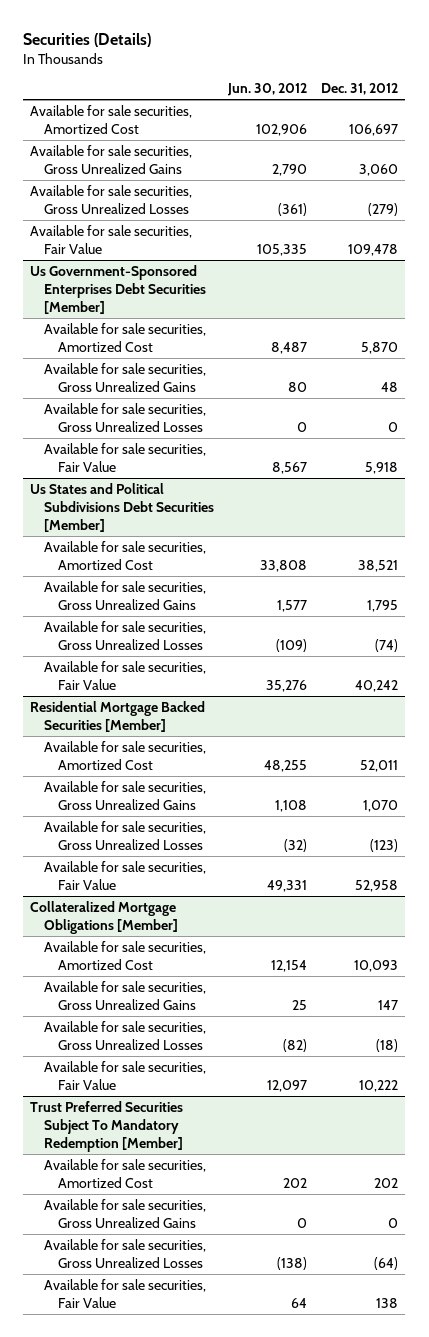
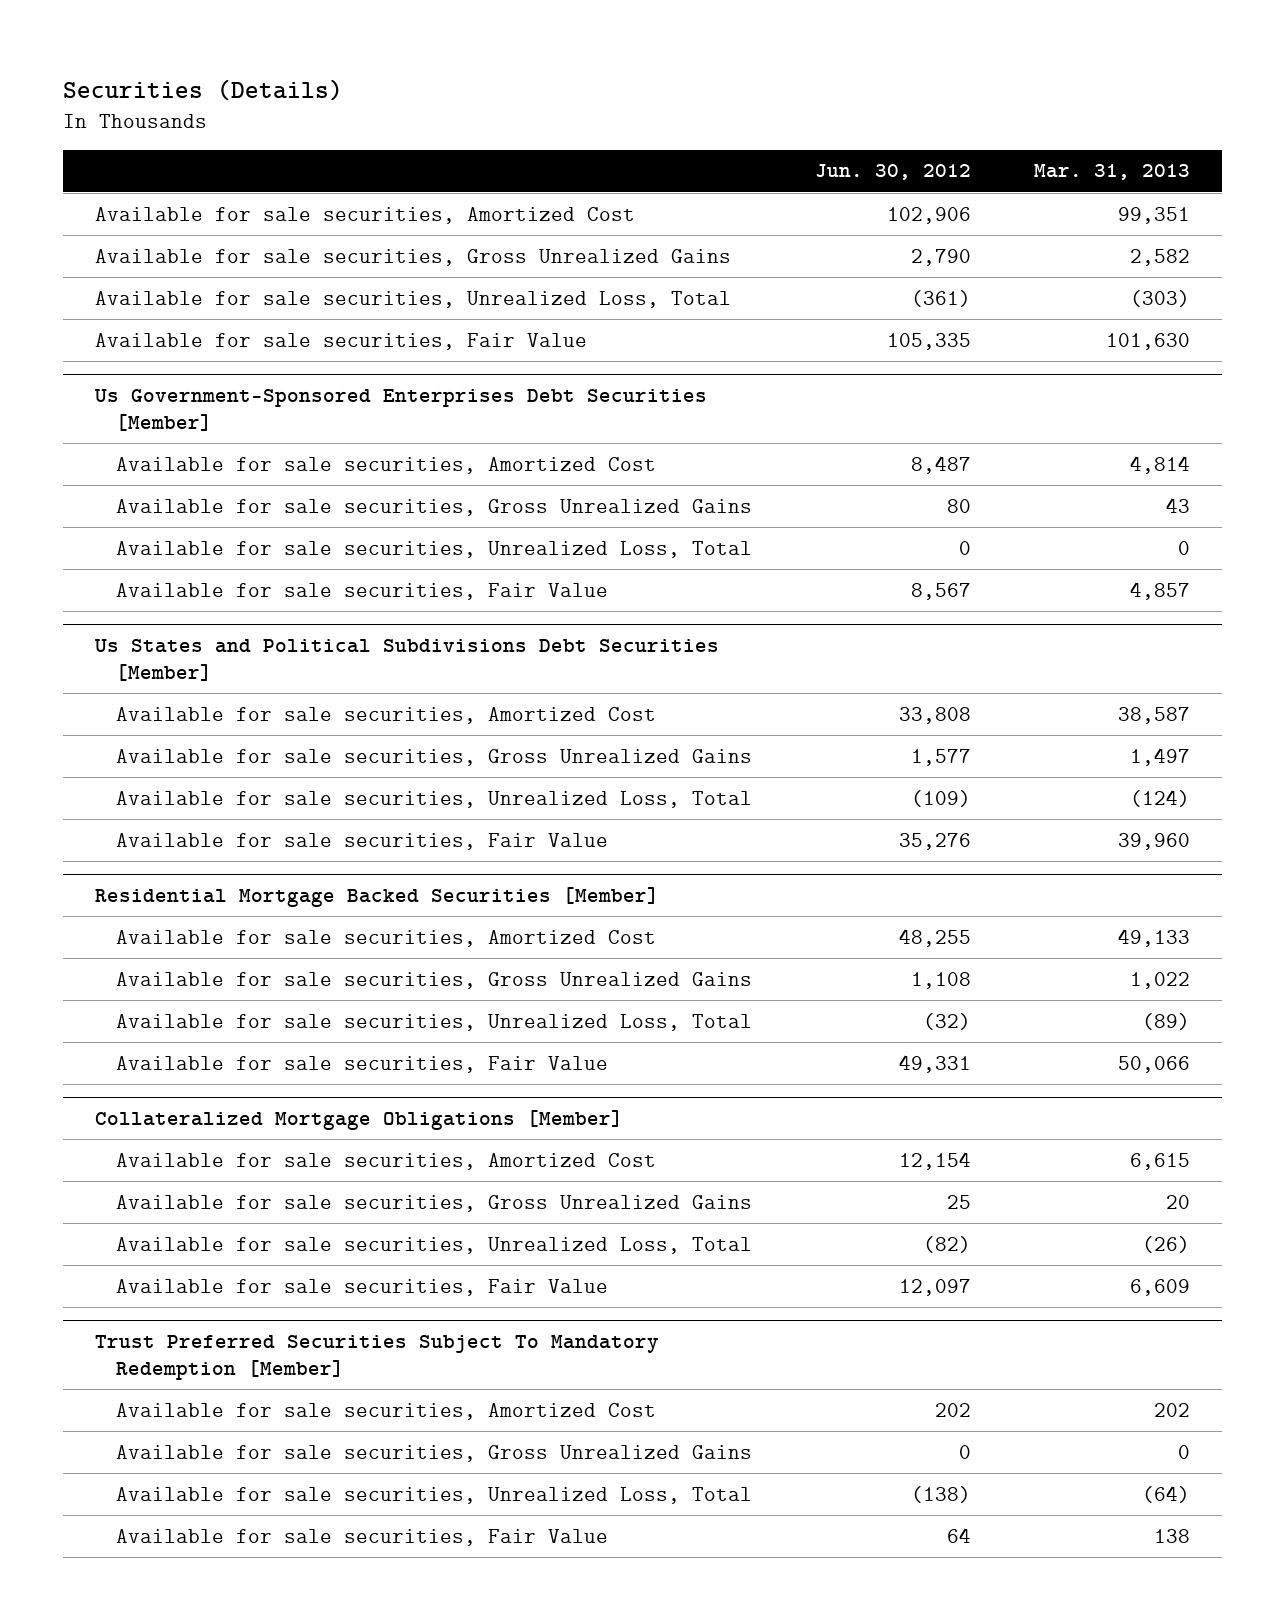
- | Jun. 30, 2012 | Dec. 31, 2012
+ | Jun. 30, 2012 | Mar. 31, 2013
- Available for sale securities, Gross Unrealized Losses | (361) | (279)
+ Available for sale securities, Unrealized Loss, Total | (361) | (303)
@ Us Government-Sponsored Enterprises Debt Securities [Member]
- Available for sale securities, Gross Unrealized Losses | 0 | 0
+ Available for sale securities, Unrealized Loss, Total | 0 | 0
@ Us States and Political Subdivisions Debt Securities [Member]
- Available for sale securities, Gross Unrealized Losses | (109) | (74)
+ Available for sale securities, Unrealized Loss, Total | (109) | (124)
@ Residential Mortgage Backed Securities [Member]
- Available for sale securities, Gross Unrealized Losses | (32) | (123)
+ Available for sale securities, Unrealized Loss, Total | (32) | (89)
@ Collateralized Mortgage Obligations [Member]
- Available for sale securities, Gross Unrealized Losses | (82) | (18)
+ Available for sale securities, Unrealized Loss, Total | (82) | (26)
@ Trust Preferred Securities Subject To Mandatory Redemption [Member]
- Available for sale securities, Gross Unrealized Losses | (138) | (64)
+ Available for sale securities, Unrealized Loss, Total | (138) | (64)

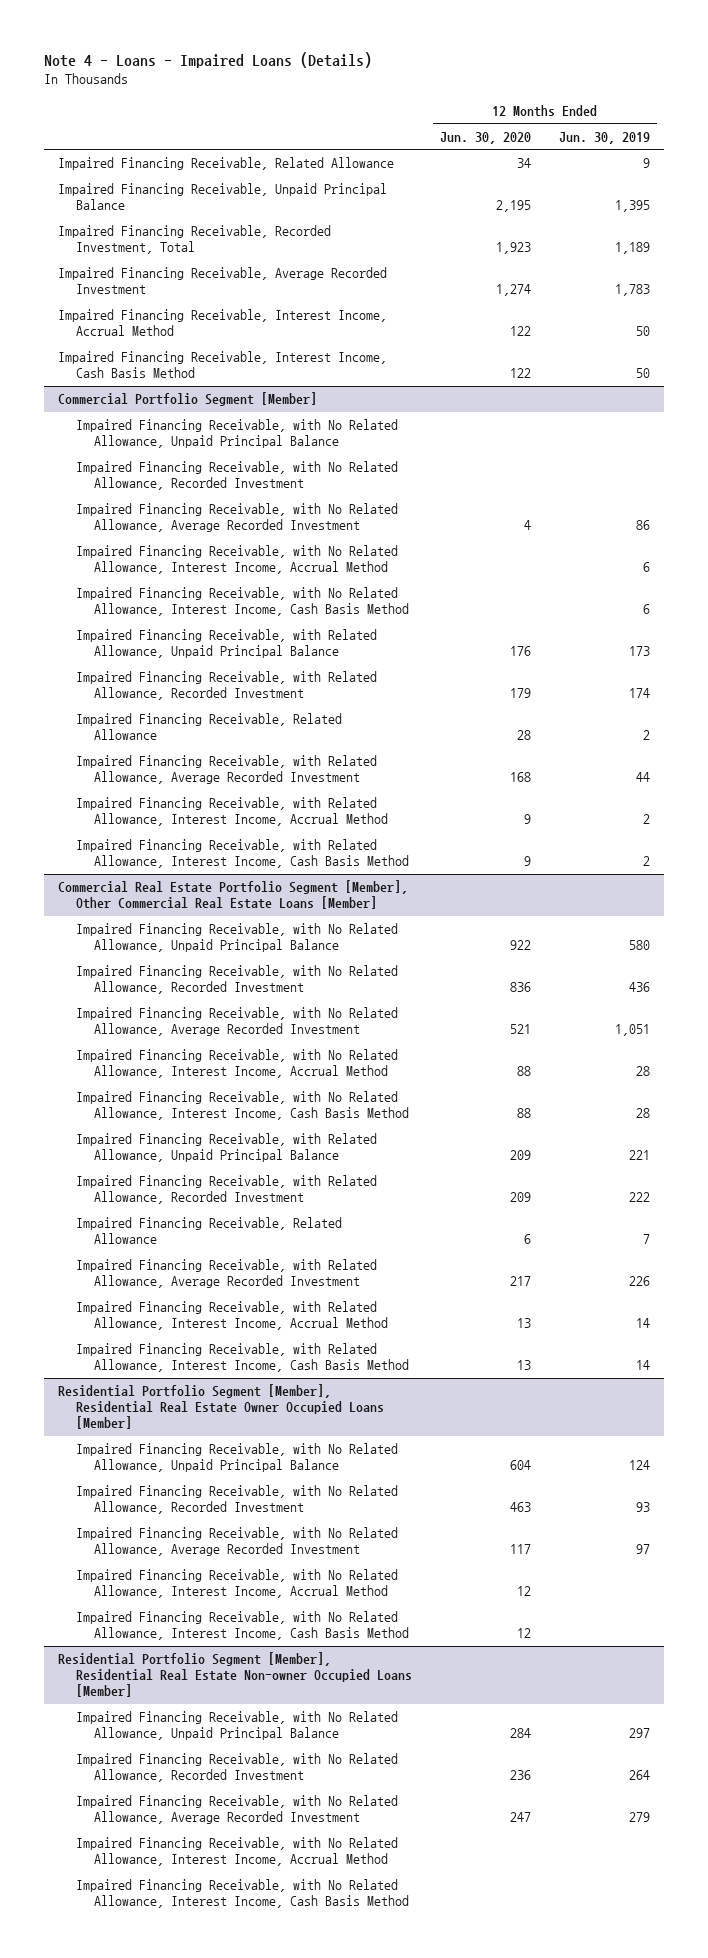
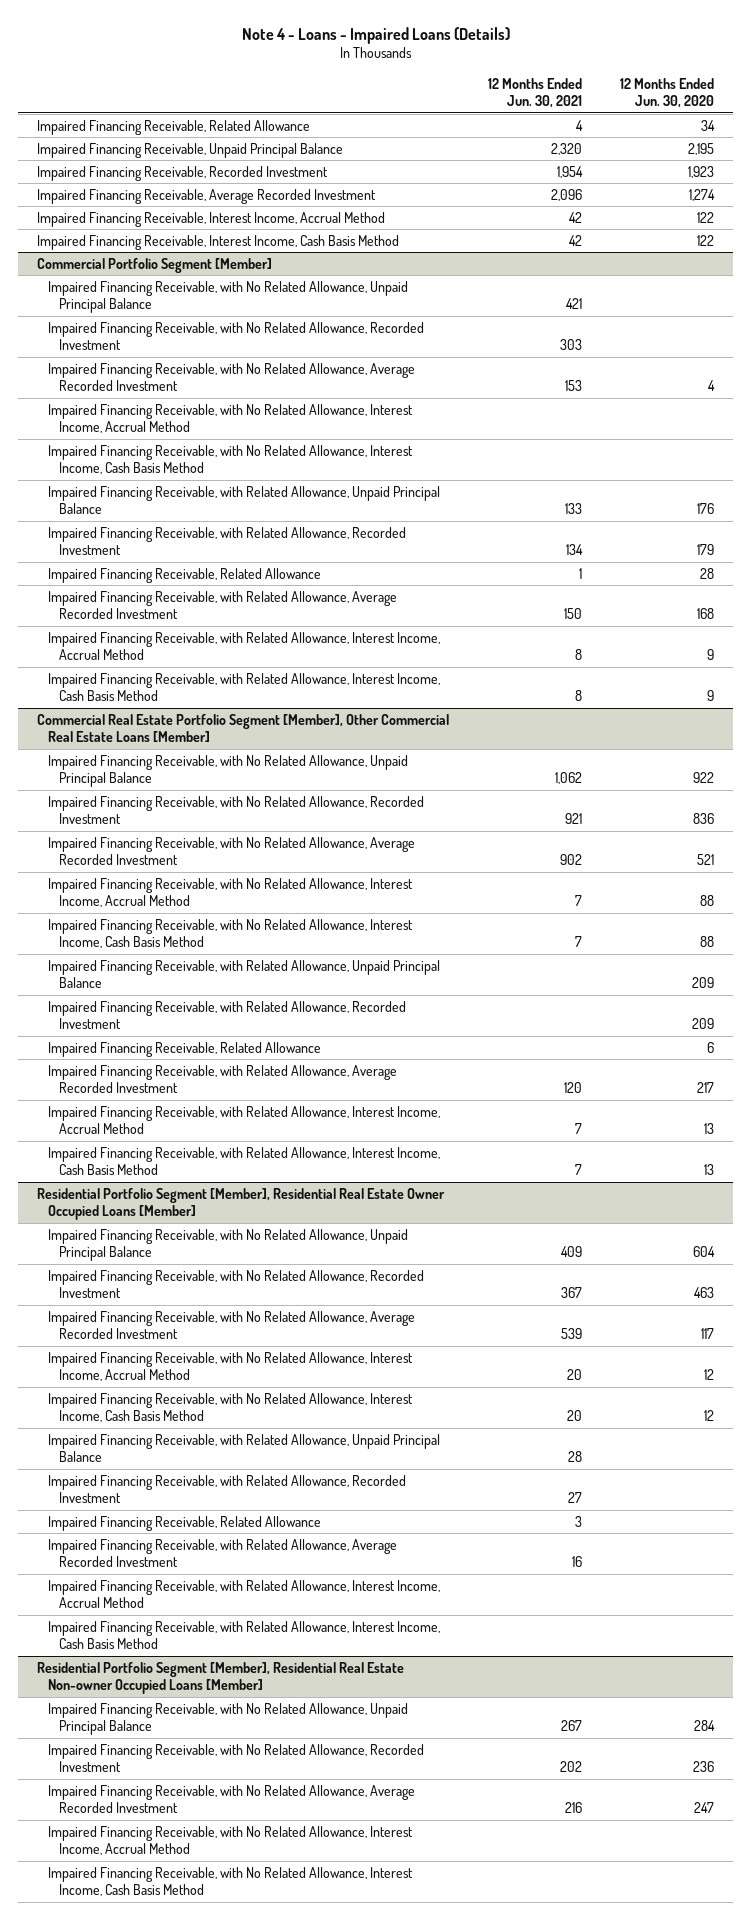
- | 12 Months Ended Jun. 30, 2020 | 12 Months Ended Jun. 30, 2019
+ | 12 Months Ended Jun. 30, 2021 | 12 Months Ended Jun. 30, 2020
- Impaired Financing Receivable, Recorded Investment, Total | 1,923 | 1,189
+ Impaired Financing Receivable, Recorded Investment | 1,954 | 1,923
@ Residential Portfolio Segment [Member], Residential Real Estate Owner Occupied Loans [Member]
+ Impaired Financing Receivable, with Related Allowance, Unpaid Principal Balance | 28 |
+ Impaired Financing Receivable, with Related Allowance, Recorded Investment | 27 |
+ Impaired Financing Receivable, Related Allowance | 3 |
+ Impaired Financing Receivable, with Related Allowance, Average Recorded Investment | 16 |
+ Impaired Financing Receivable, with Related Allowance, Interest Income, Accrual Method
+ Impaired Financing Receivable, with Related Allowance, Interest Income, Cash Basis Method

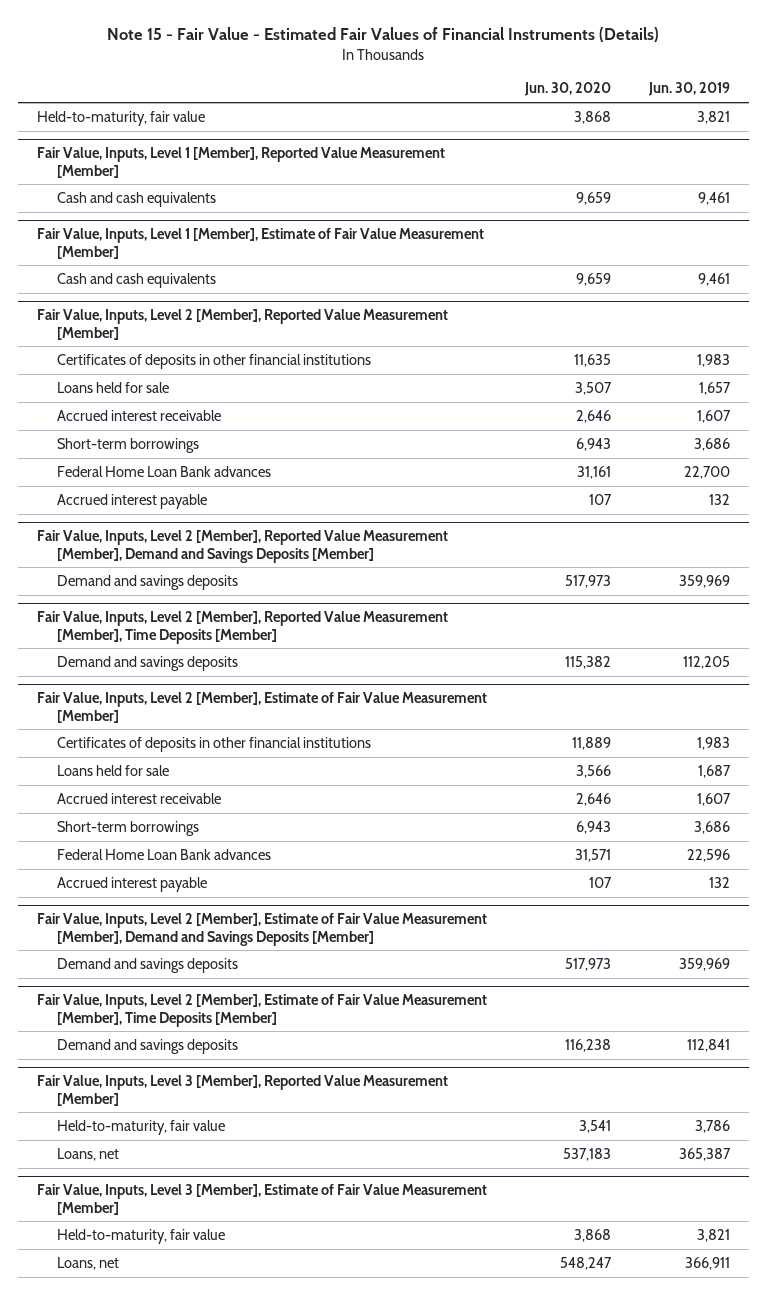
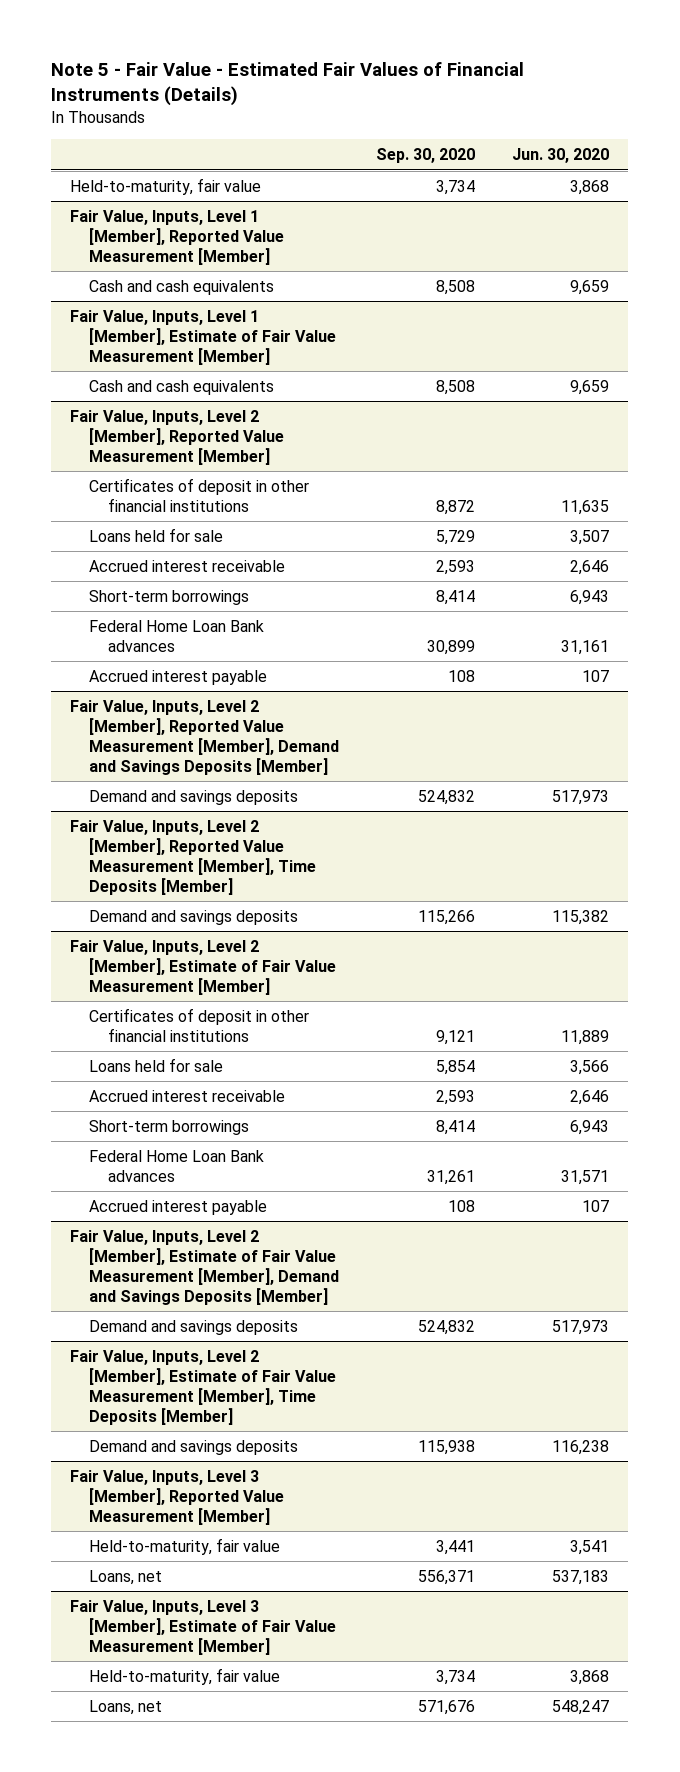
- Note 15 - Fair Value - Estimated Fair Values of Financial Instruments (Details)
+ Note 5 - Fair Value - Estimated Fair Values of Financial Instruments (Details)
- | Jun. 30, 2020 | Jun. 30, 2019
+ | Sep. 30, 2020 | Jun. 30, 2020
@ Fair Value, Inputs, Level 2 [Member], Reported Value Measurement [Member]
- Certificates of deposits in other financial institutions | 11,635 | 1,983
+ Certificates of deposit in other financial institutions | 8,872 | 11,635
@ Fair Value, Inputs, Level 2 [Member], Estimate of Fair Value Measurement [Member]
- Certificates of deposits in other financial institutions | 11,889 | 1,983
+ Certificates of deposit in other financial institutions | 9,121 | 11,889

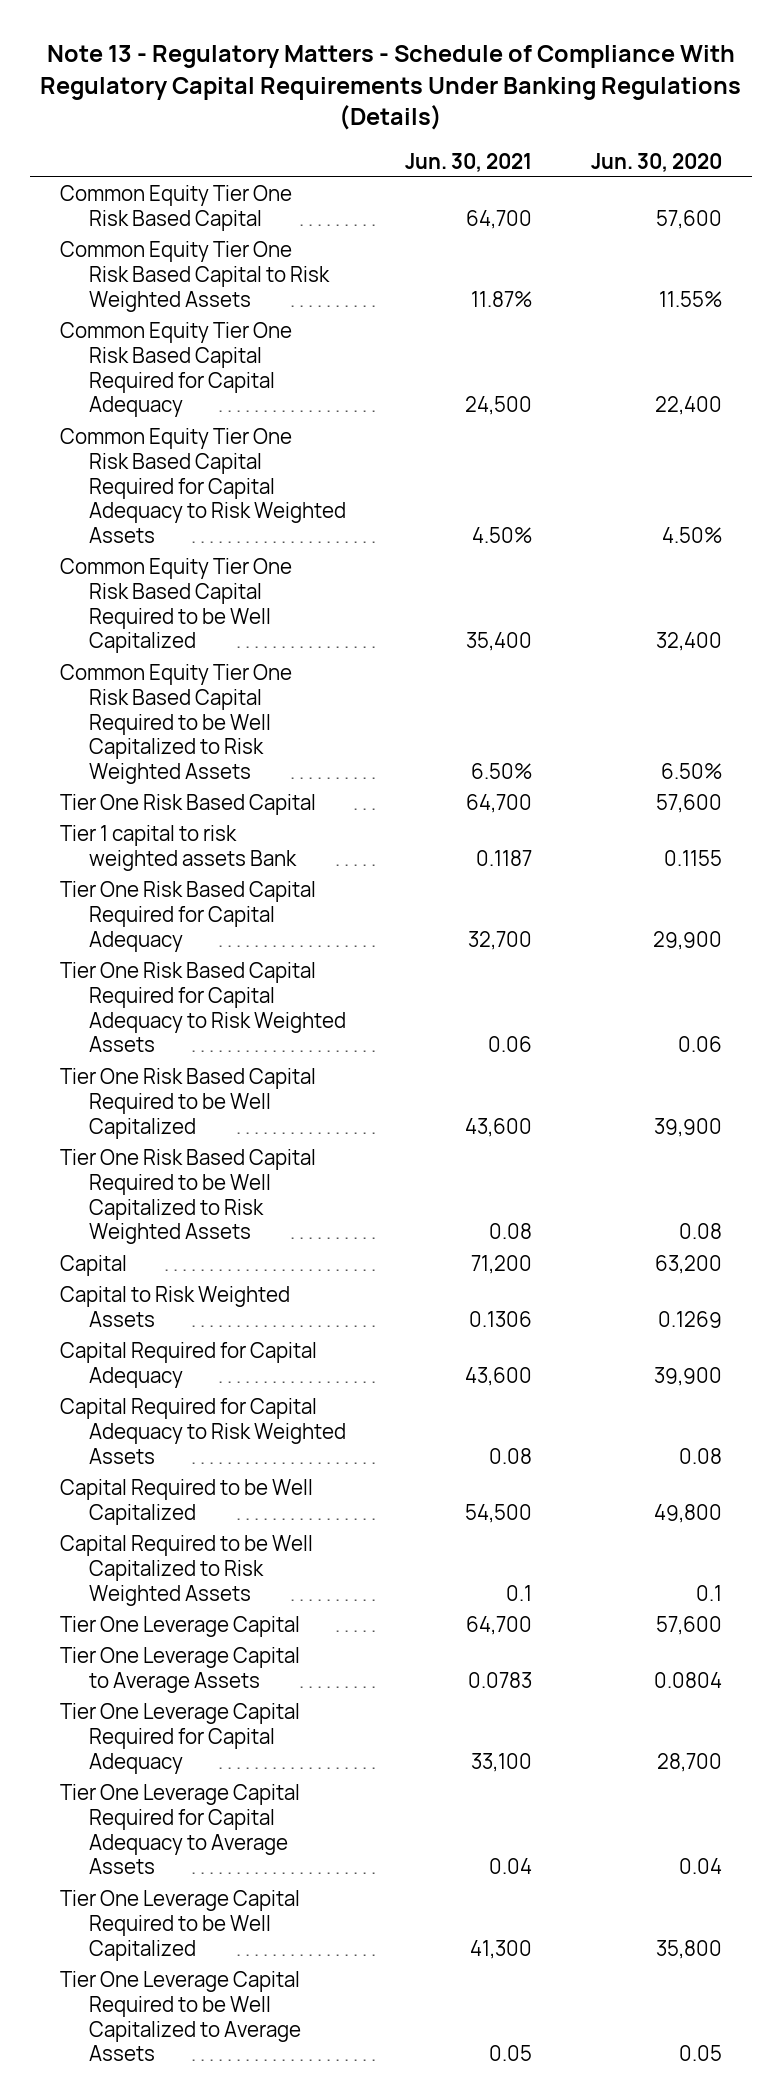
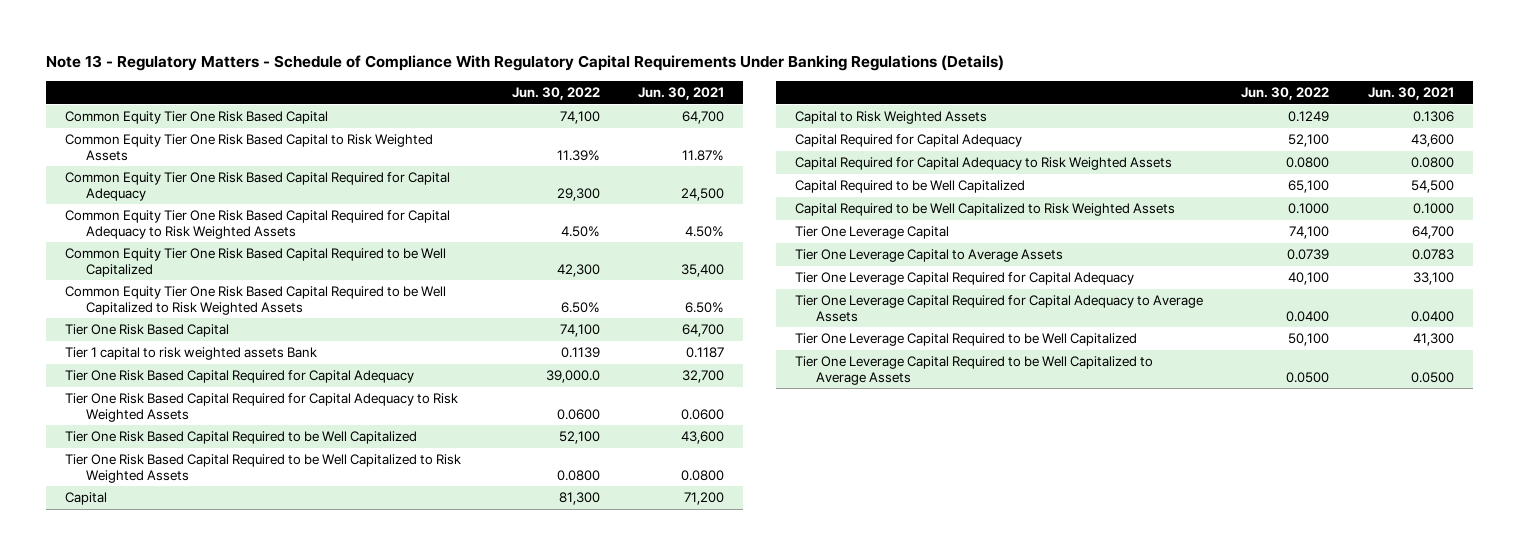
- | Jun. 30, 2021 | Jun. 30, 2020
+ | Jun. 30, 2022 | Jun. 30, 2021
- Tier One Risk Based Capital Required for Capital Adequacy to Risk Weighted Assets | 0.06 | 0.06
+ Tier One Risk Based Capital Required for Capital Adequacy to Risk Weighted Assets | 0.0600 | 0.0600
- Tier One Risk Based Capital Required to be Well Capitalized to Risk Weighted Assets | 0.08 | 0.08
+ Tier One Risk Based Capital Required to be Well Capitalized to Risk Weighted Assets | 0.0800 | 0.0800
- Capital Required for Capital Adequacy to Risk Weighted Assets | 0.08 | 0.08
+ Capital Required for Capital Adequacy to Risk Weighted Assets | 0.0800 | 0.0800
- Capital Required to be Well Capitalized to Risk Weighted Assets | 0.1 | 0.1
+ Capital Required to be Well Capitalized to Risk Weighted Assets | 0.1000 | 0.1000
- Tier One Leverage Capital Required for Capital Adequacy to Average Assets | 0.04 | 0.04
+ Tier One Leverage Capital Required for Capital Adequacy to Average Assets | 0.0400 | 0.0400
- Tier One Leverage Capital Required to be Well Capitalized to Average Assets | 0.05 | 0.05
+ Tier One Leverage Capital Required to be Well Capitalized to Average Assets | 0.0500 | 0.0500

